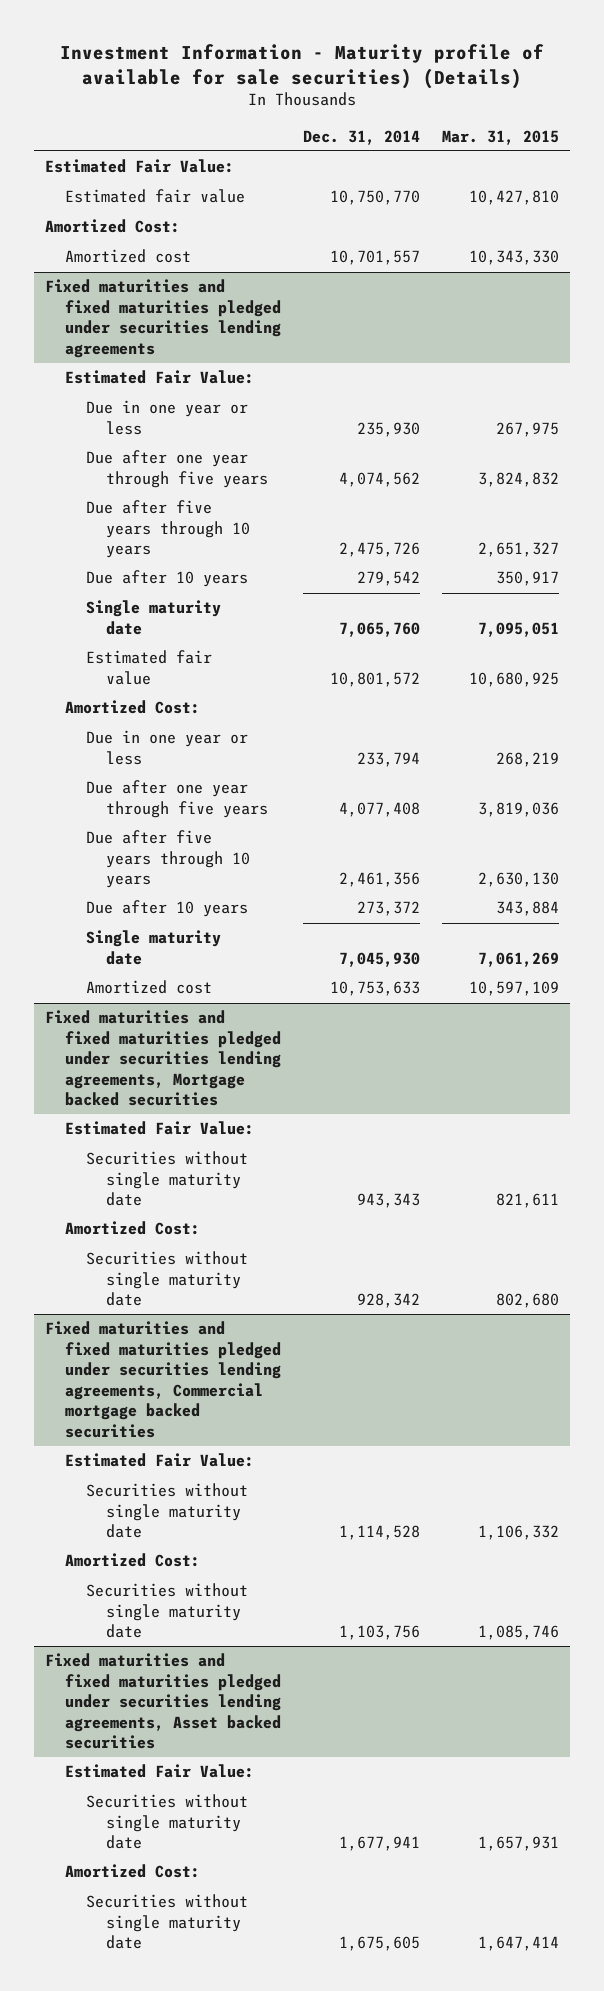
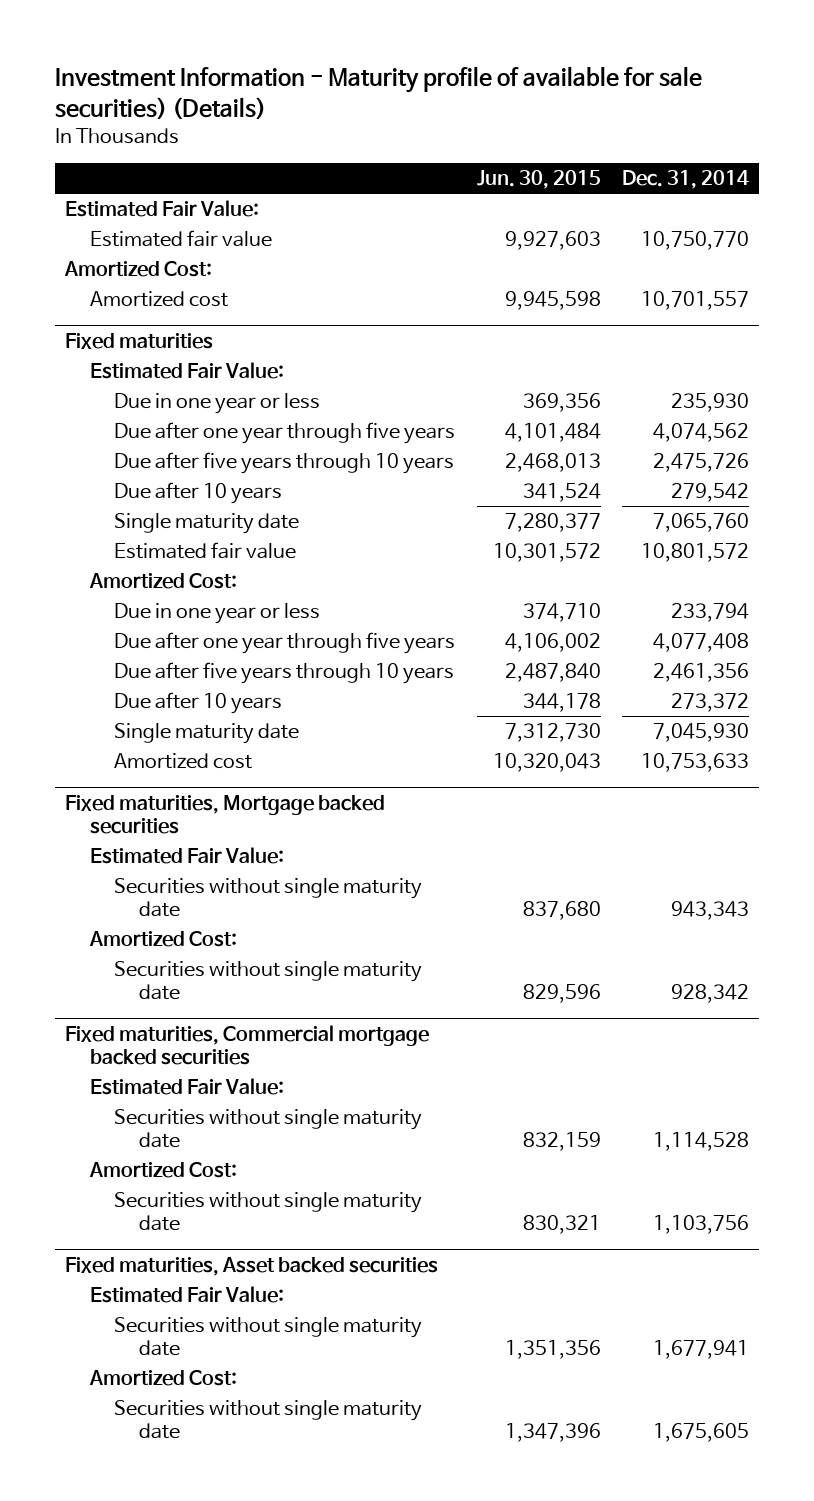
- | Dec. 31, 2014 | Mar. 31, 2015
+ | Jun. 30, 2015 | Dec. 31, 2014
- Fixed maturities and fixed maturities pledged under securities lending agreements
+ Fixed maturities
- Fixed maturities and fixed maturities pledged under securities lending agreements, Mortgage backed securities
+ Fixed maturities, Mortgage backed securities
- Fixed maturities and fixed maturities pledged under securities lending agreements, Commercial mortgage backed securities
+ Fixed maturities, Commercial mortgage backed securities
- Fixed maturities and fixed maturities pledged under securities lending agreements, Asset backed securities
+ Fixed maturities, Asset backed securities

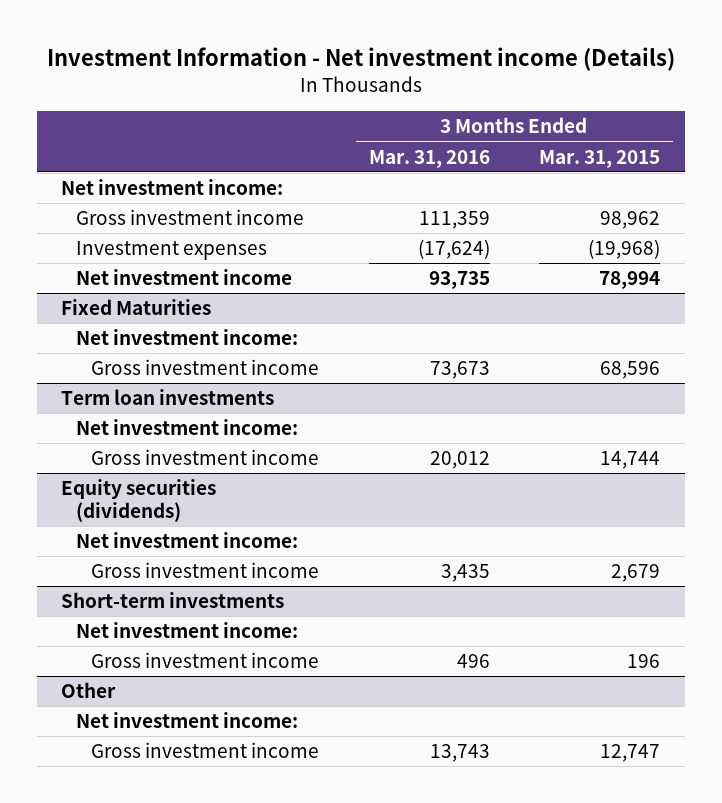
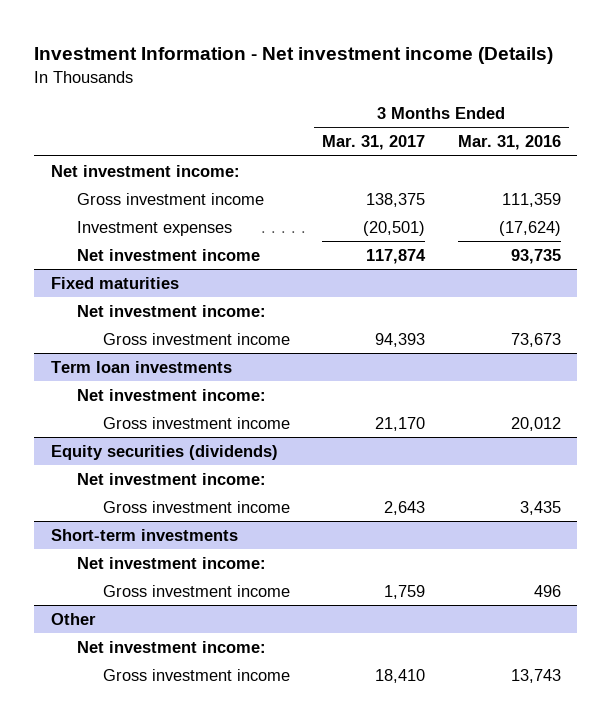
- | 3 Months Ended Mar. 31, 2016 | 3 Months Ended Mar. 31, 2015
+ | 3 Months Ended Mar. 31, 2017 | 3 Months Ended Mar. 31, 2016
- Fixed Maturities
+ Fixed maturities

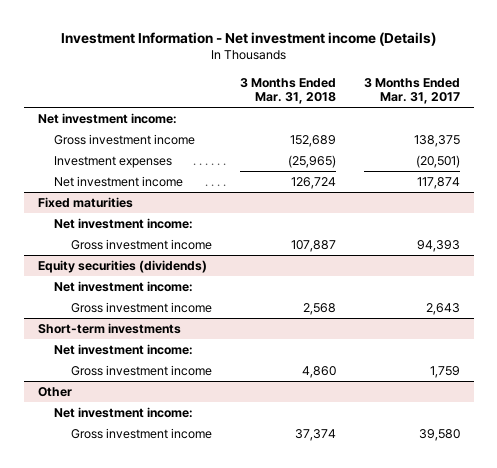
- | 3 Months Ended Mar. 31, 2017 | 3 Months Ended Mar. 31, 2016
+ | 3 Months Ended Mar. 31, 2018 | 3 Months Ended Mar. 31, 2017
- Term loan investments
- Net investment income:
- Gross investment income | 21,170 | 20,012
@ Other
- Gross investment income | 18,410 | 13,743
+ Gross investment income | 37,374 | 39,580

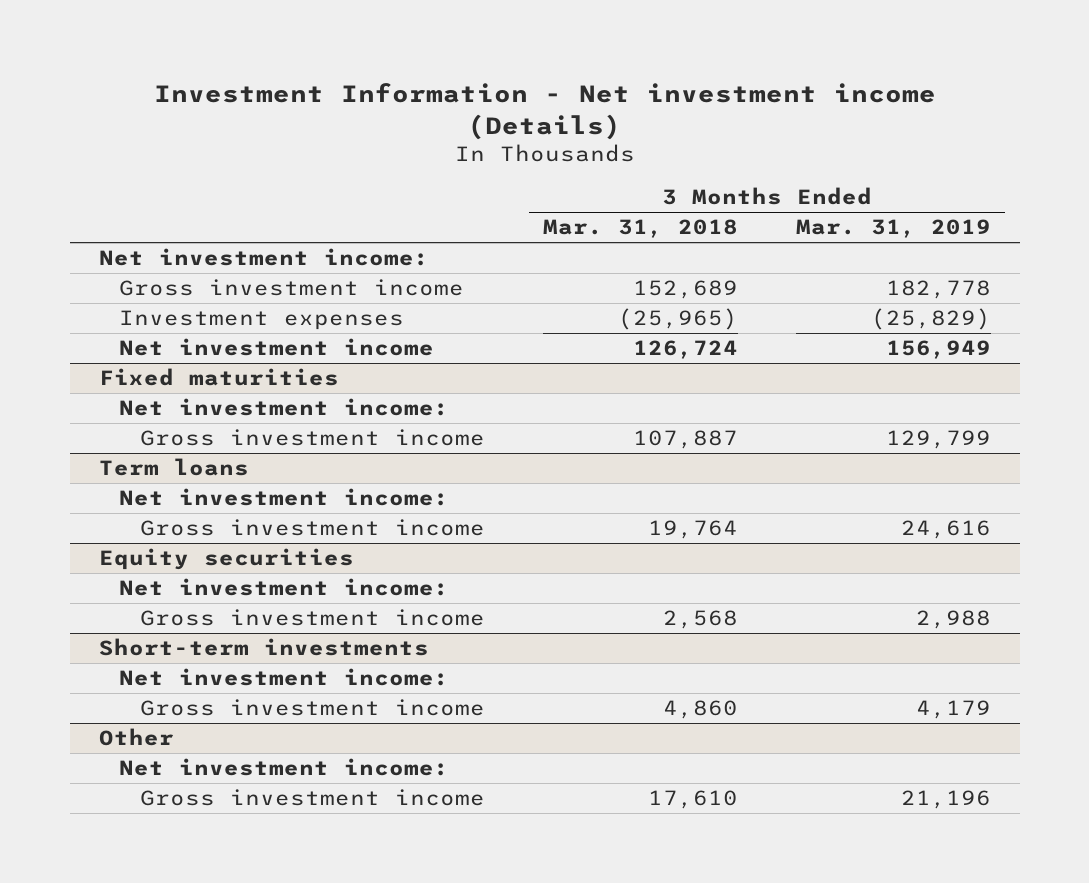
- | 3 Months Ended Mar. 31, 2018 | 3 Months Ended Mar. 31, 2017
+ | 3 Months Ended Mar. 31, 2018 | 3 Months Ended Mar. 31, 2019
- Equity securities (dividends)
+ Term loans
+ Gross investment income | 19,764 | 24,616
+ Equity securities
+ Net investment income:
@ Other
- Gross investment income | 37,374 | 39,580
+ Gross investment income | 17,610 | 21,196

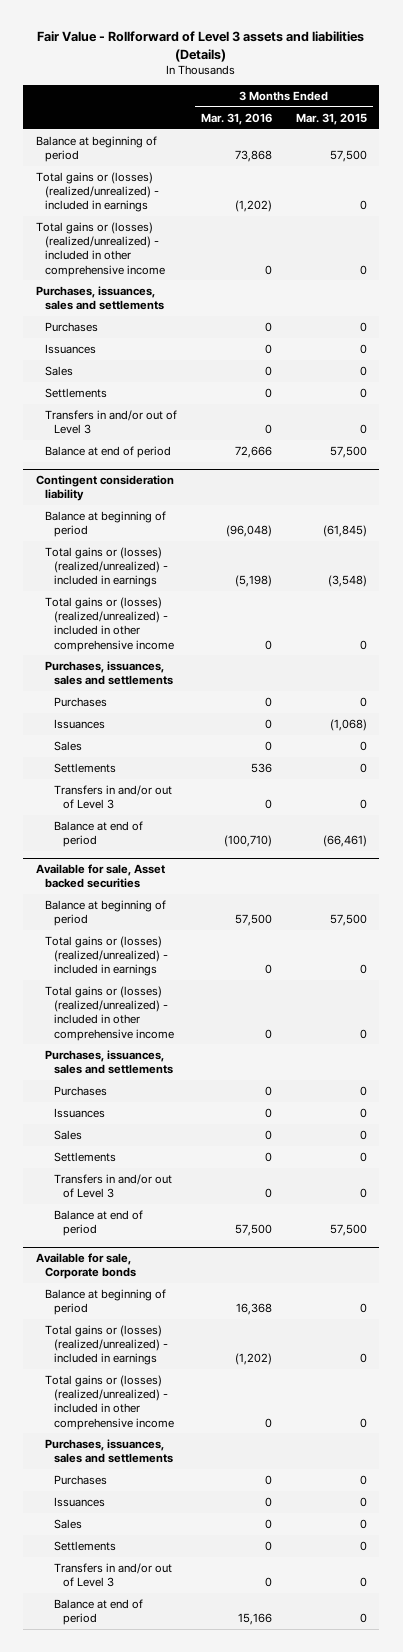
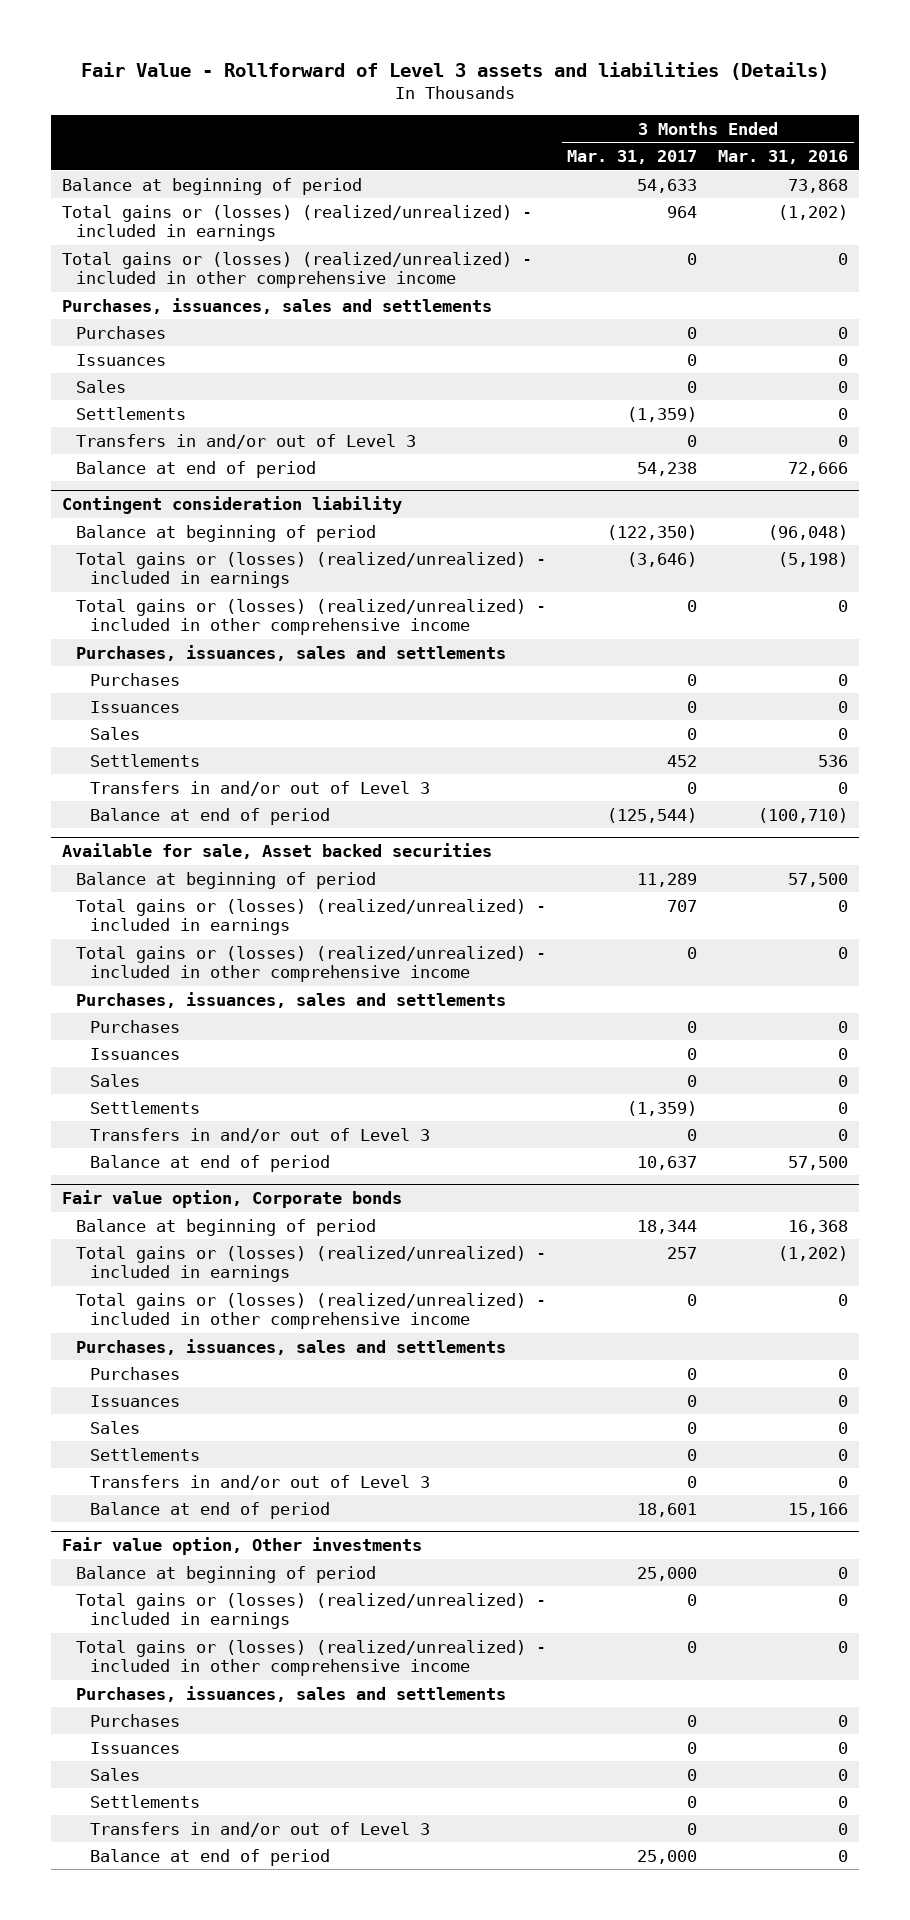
- | 3 Months Ended Mar. 31, 2016 | 3 Months Ended Mar. 31, 2015
+ | 3 Months Ended Mar. 31, 2017 | 3 Months Ended Mar. 31, 2016
- Available for sale, Corporate bonds
+ Fair value option, Corporate bonds
+ Fair value option, Other investments
+ Balance at beginning of period | 25,000 | 0
+ Total gains or (losses) (realized/unrealized) - included in earnings | 0 | 0
+ Total gains or (losses) (realized/unrealized) - included in other comprehensive income | 0 | 0
+ Purchases, issuances, sales and settlements
+ Purchases | 0 | 0
+ Issuances | 0 | 0
+ Sales | 0 | 0
+ Settlements | 0 | 0
+ Transfers in and/or out of Level 3 | 0 | 0
+ Balance at end of period | 25,000 | 0

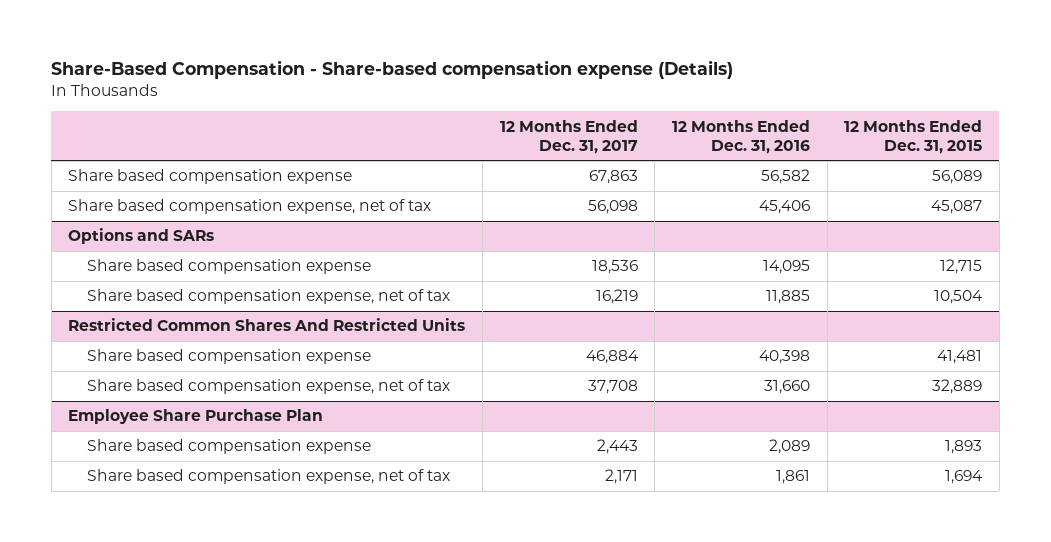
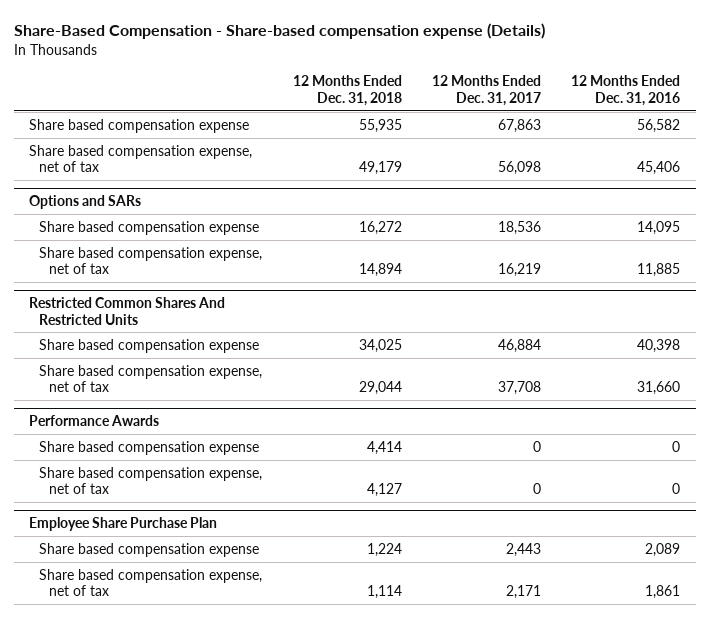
- | 12 Months Ended Dec. 31, 2017 | 12 Months Ended Dec. 31, 2016 | 12 Months Ended Dec. 31, 2015
+ | 12 Months Ended Dec. 31, 2018 | 12 Months Ended Dec. 31, 2017 | 12 Months Ended Dec. 31, 2016
+ Performance Awards
+ Share based compensation expense | 4,414 | 0 | 0
+ Share based compensation expense, net of tax | 4,127 | 0 | 0

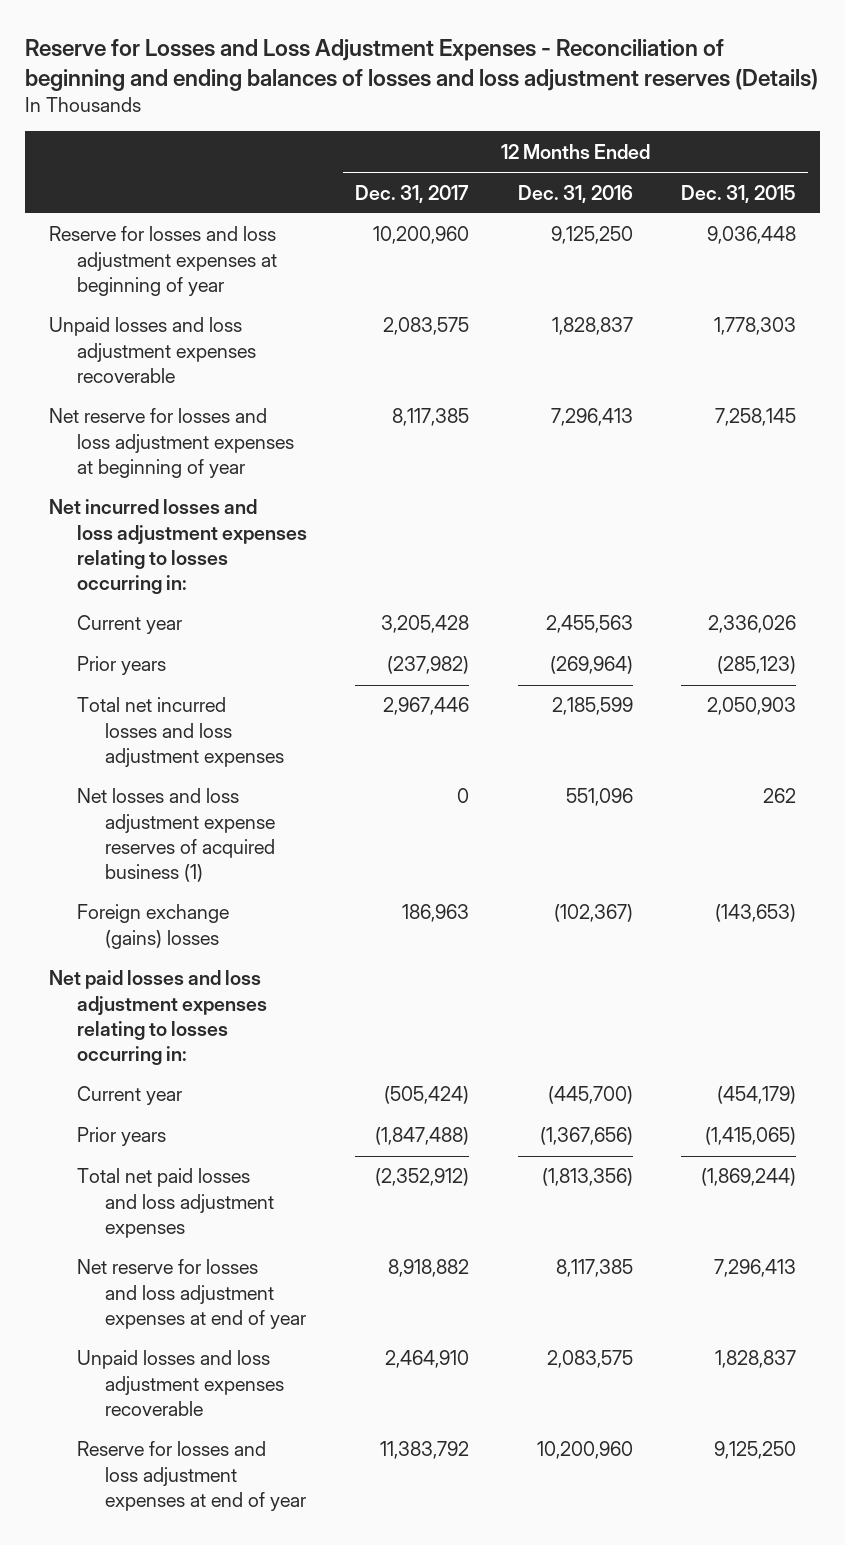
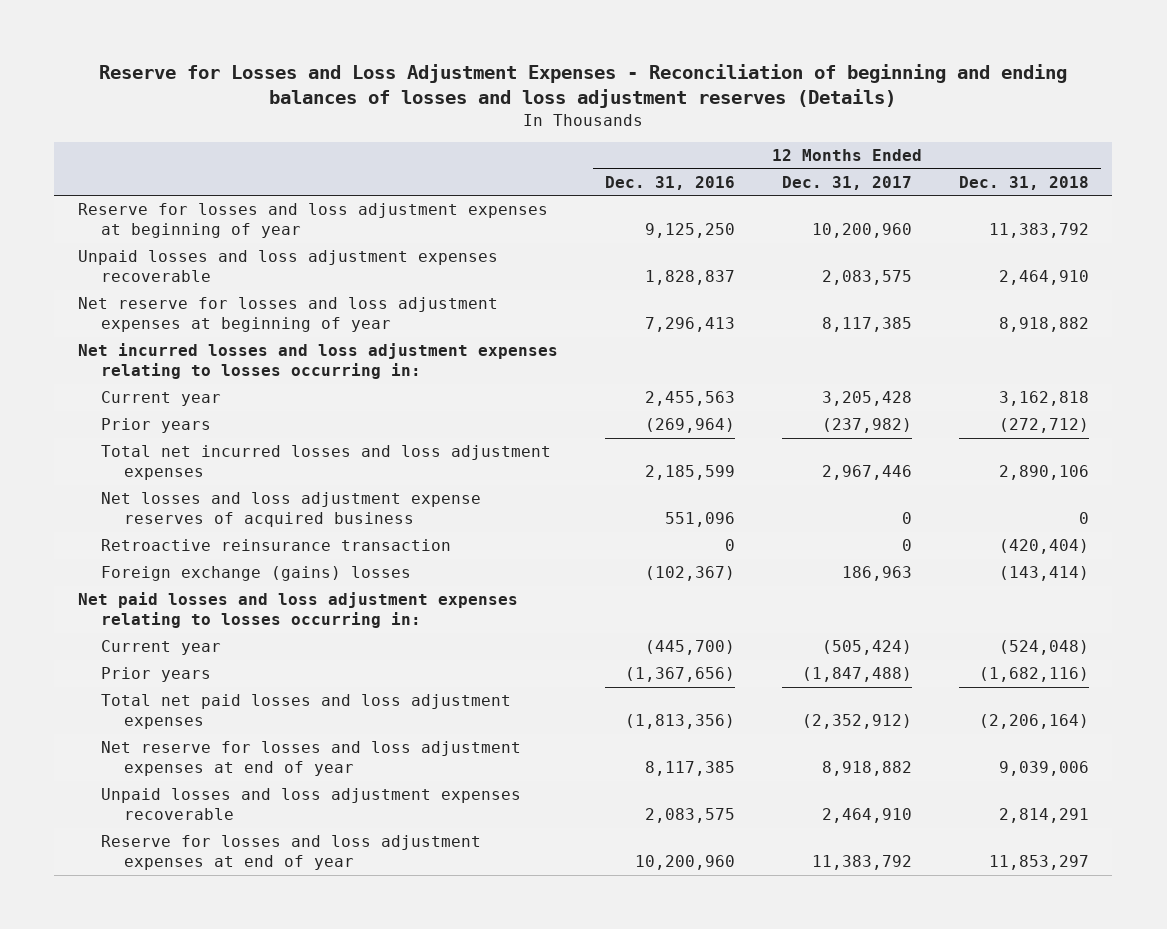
- | 12 Months Ended Dec. 31, 2017 | 12 Months Ended Dec. 31, 2016 | 12 Months Ended Dec. 31, 2015
+ | 12 Months Ended Dec. 31, 2016 | 12 Months Ended Dec. 31, 2017 | 12 Months Ended Dec. 31, 2018
- Net losses and loss adjustment expense reserves of acquired business (1) | 0 | 551,096 | 262
+ Net losses and loss adjustment expense reserves of acquired business | 551,096 | 0 | 0
+ Retroactive reinsurance transaction | 0 | 0 | (420,404)

